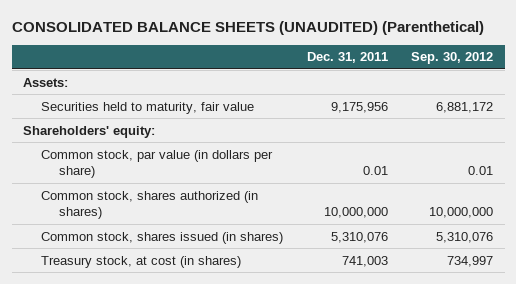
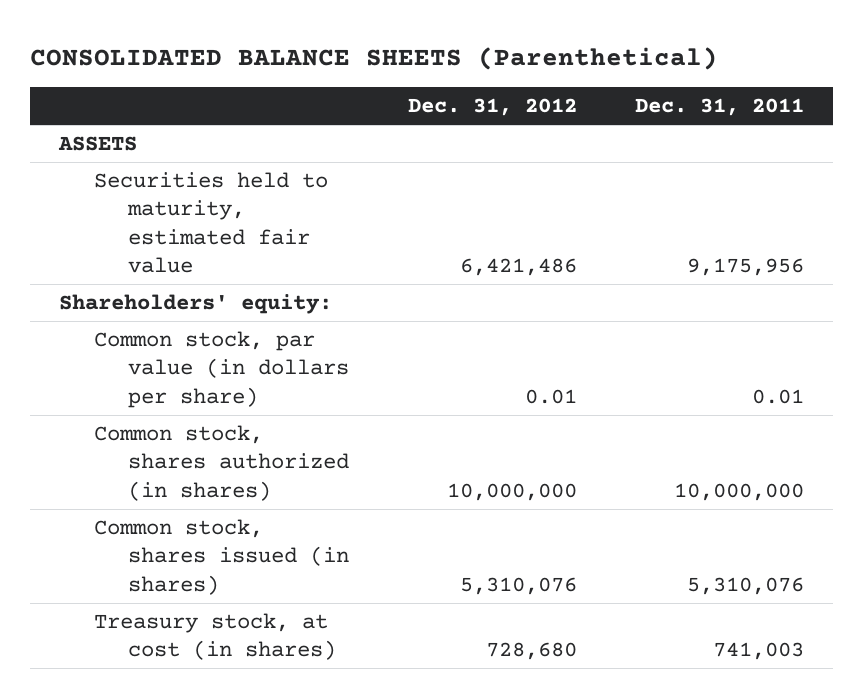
- CONSOLIDATED BALANCE SHEETS (UNAUDITED) (Parenthetical)
+ CONSOLIDATED BALANCE SHEETS (Parenthetical)
- | Dec. 31, 2011 | Sep. 30, 2012
+ | Dec. 31, 2012 | Dec. 31, 2011
- Assets:
- Securities held to maturity, fair value | 9,175,956 | 6,881,172
+ ASSETS
+ Securities held to maturity, estimated fair value | 6,421,486 | 9,175,956

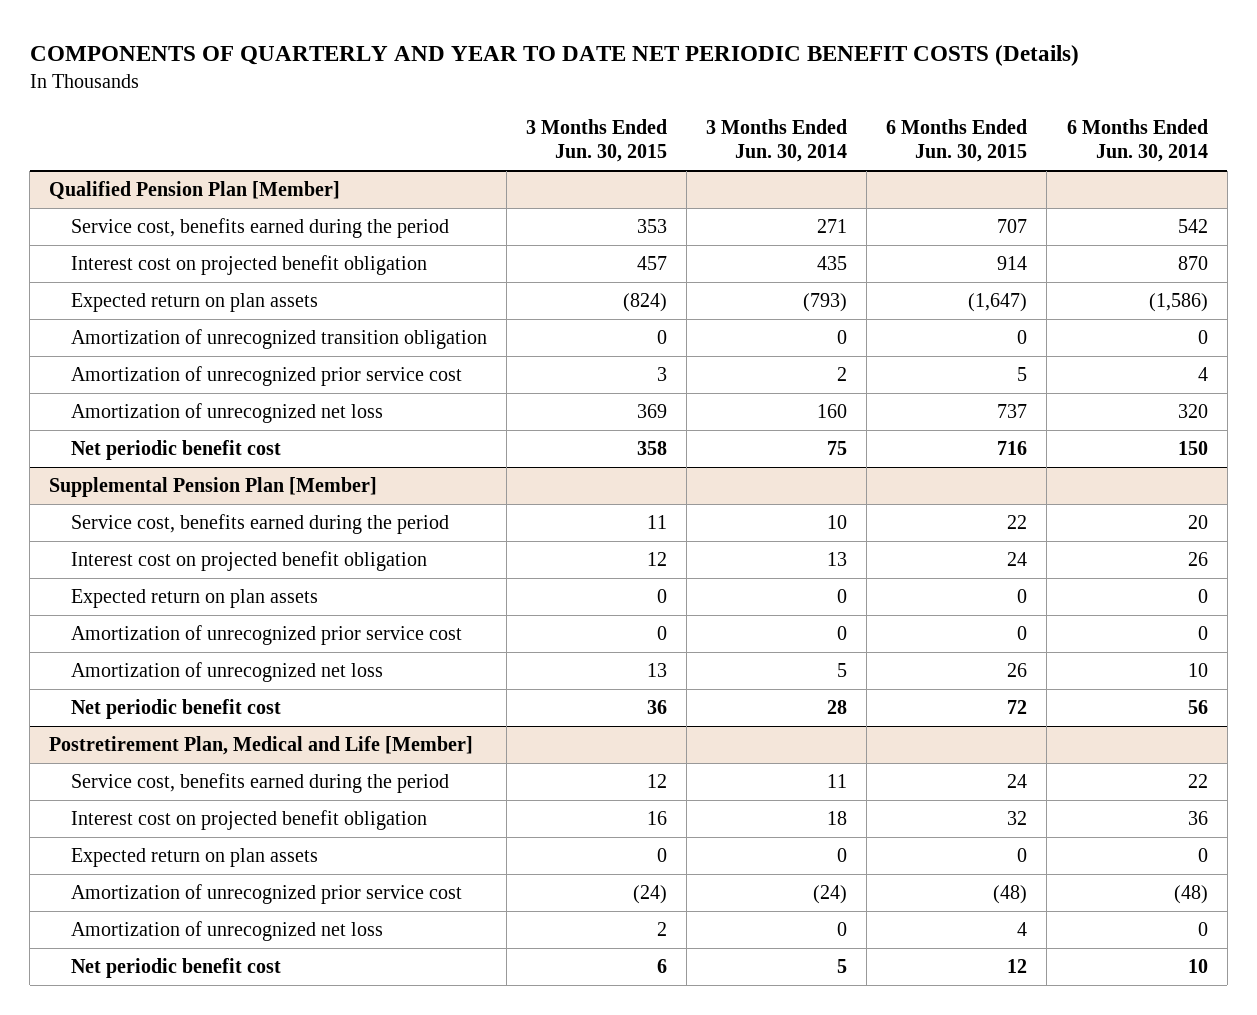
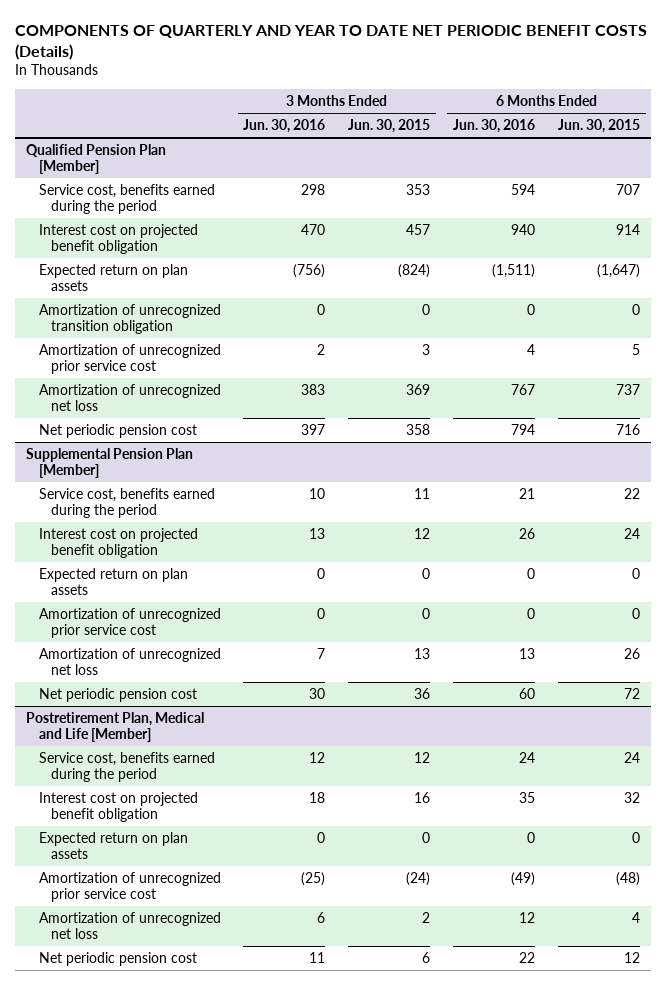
- | 3 Months Ended Jun. 30, 2015 | 3 Months Ended Jun. 30, 2014 | 6 Months Ended Jun. 30, 2015 | 6 Months Ended Jun. 30, 2014
+ | 3 Months Ended Jun. 30, 2016 | 3 Months Ended Jun. 30, 2015 | 6 Months Ended Jun. 30, 2016 | 6 Months Ended Jun. 30, 2015
@ Qualified Pension Plan [Member]
- Net periodic benefit cost | 358 | 75 | 716 | 150
+ Net periodic pension cost | 397 | 358 | 794 | 716
@ Supplemental Pension Plan [Member]
- Net periodic benefit cost | 36 | 28 | 72 | 56
+ Net periodic pension cost | 30 | 36 | 60 | 72
@ Postretirement Plan, Medical and Life [Member]
- Net periodic benefit cost | 6 | 5 | 12 | 10
+ Net periodic pension cost | 11 | 6 | 22 | 12

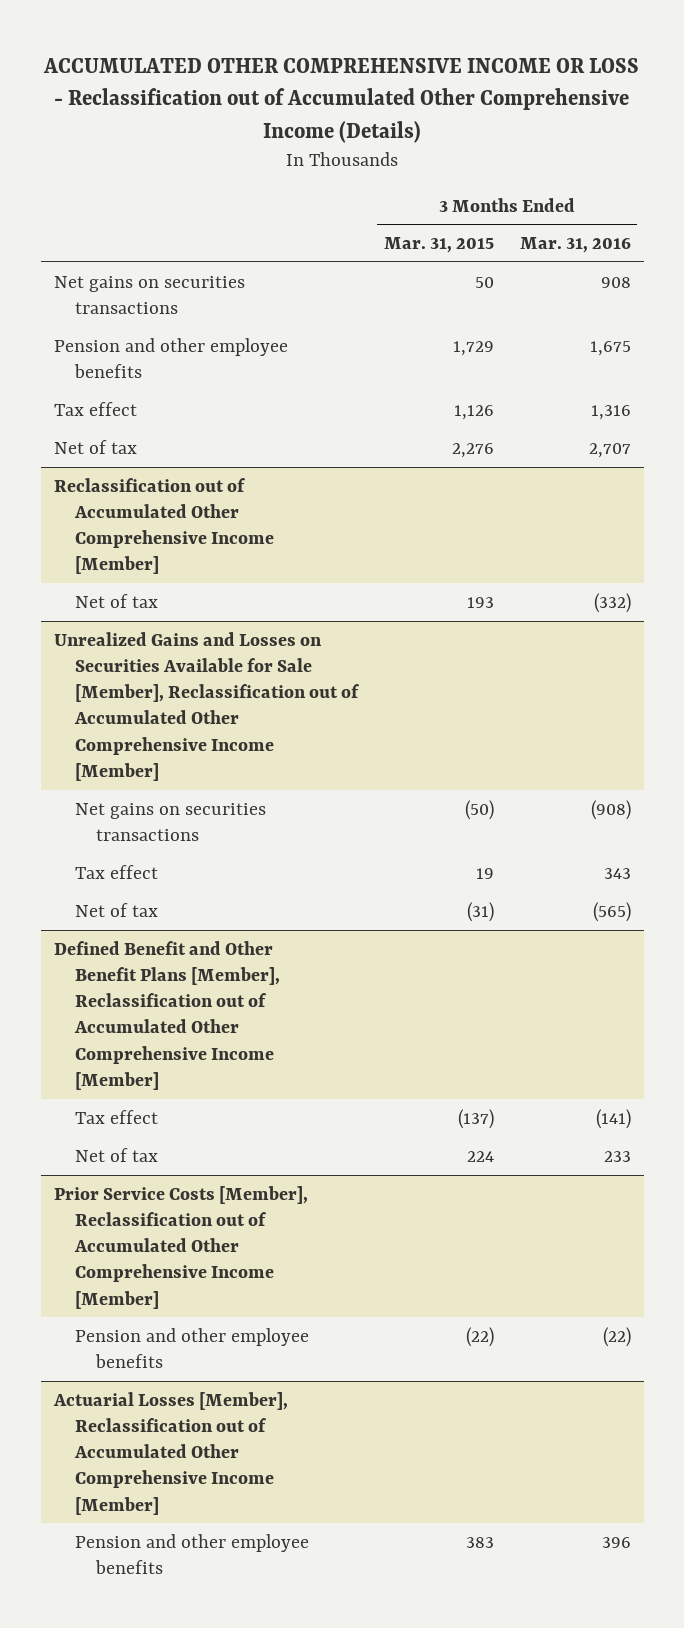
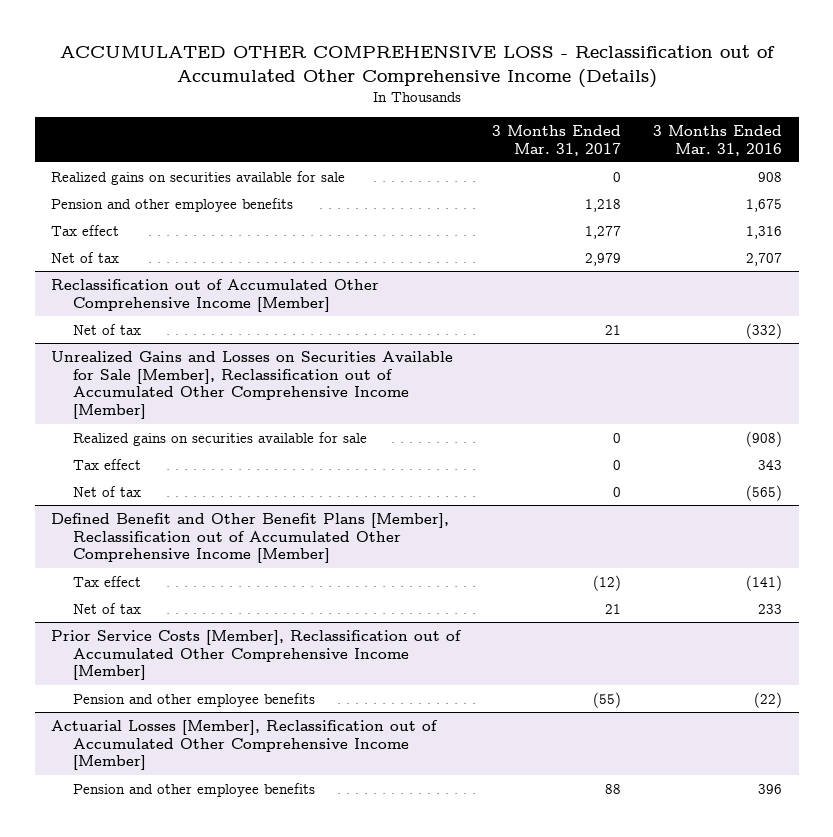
- ACCUMULATED OTHER COMPREHENSIVE INCOME OR LOSS - Reclassification out of Accumulated Other Comprehensive Income (Details)
+ ACCUMULATED OTHER COMPREHENSIVE LOSS - Reclassification out of Accumulated Other Comprehensive Income (Details)
- | 3 Months Ended Mar. 31, 2015 | 3 Months Ended Mar. 31, 2016
+ | 3 Months Ended Mar. 31, 2017 | 3 Months Ended Mar. 31, 2016
- Net gains on securities transactions | 50 | 908
+ Realized gains on securities available for sale | 0 | 908
@ Unrealized Gains and Losses on Securities Available for Sale [Member], Reclassification out of Accumulated Other Comprehensive Income [Member]
- Net gains on securities transactions | (50) | (908)
+ Realized gains on securities available for sale | 0 | (908)

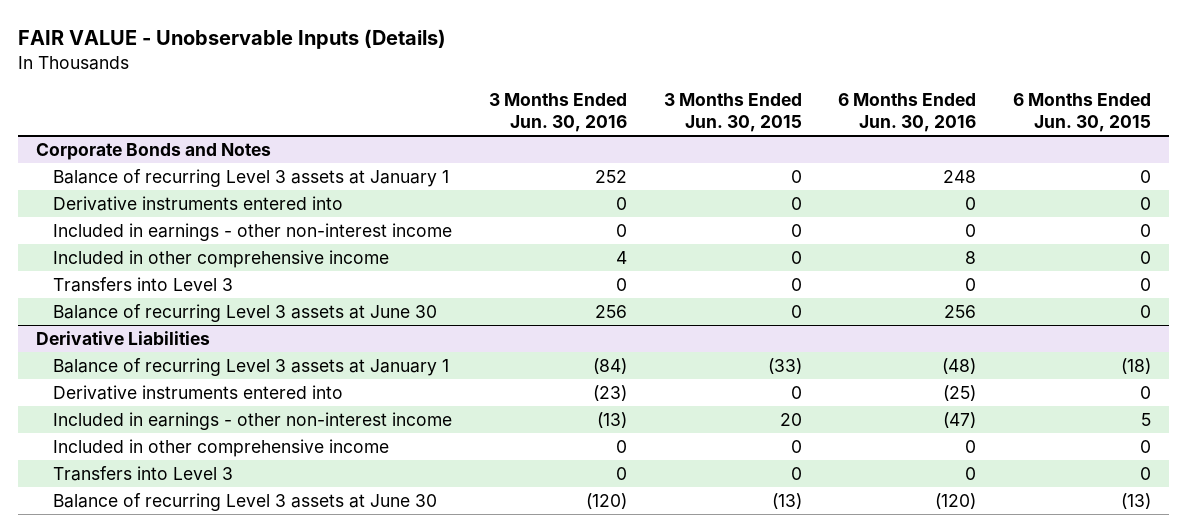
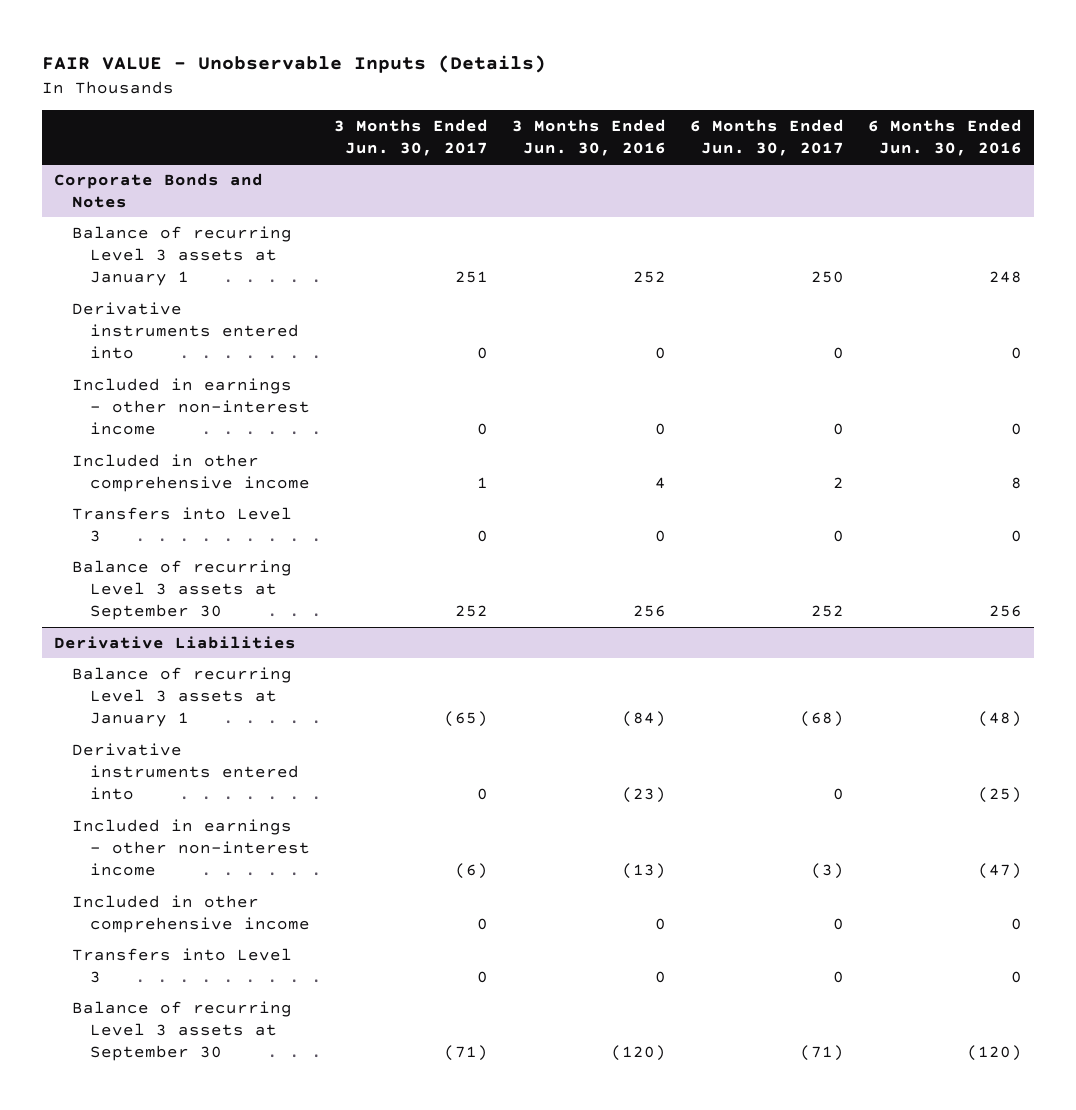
- | 3 Months Ended Jun. 30, 2016 | 3 Months Ended Jun. 30, 2015 | 6 Months Ended Jun. 30, 2016 | 6 Months Ended Jun. 30, 2015
+ | 3 Months Ended Jun. 30, 2017 | 3 Months Ended Jun. 30, 2016 | 6 Months Ended Jun. 30, 2017 | 6 Months Ended Jun. 30, 2016
@ Corporate Bonds and Notes
- Balance of recurring Level 3 assets at June 30 | 256 | 0 | 256 | 0
+ Balance of recurring Level 3 assets at September 30 | 252 | 256 | 252 | 256
@ Derivative Liabilities
- Balance of recurring Level 3 assets at June 30 | (120) | (13) | (120) | (13)
+ Balance of recurring Level 3 assets at September 30 | (71) | (120) | (71) | (120)

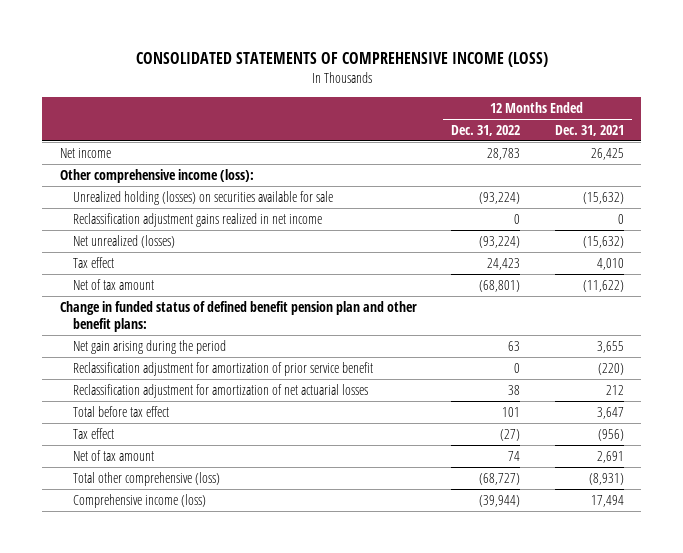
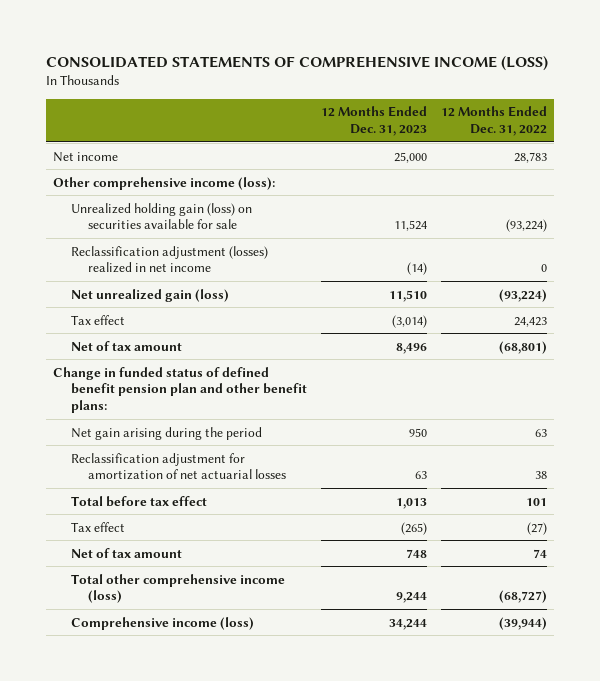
- | 12 Months Ended Dec. 31, 2022 | 12 Months Ended Dec. 31, 2021
+ | 12 Months Ended Dec. 31, 2023 | 12 Months Ended Dec. 31, 2022
- Unrealized holding (losses) on securities available for sale | (93,224) | (15,632)
- Reclassification adjustment gains realized in net income | 0 | 0
- Net unrealized (losses) | (93,224) | (15,632)
+ Unrealized holding gain (loss) on securities available for sale | 11,524 | (93,224)
+ Reclassification adjustment (losses) realized in net income | (14) | 0
+ Net unrealized gain (loss) | 11,510 | (93,224)
- Reclassification adjustment for amortization of prior service benefit | 0 | (220)
- Total other comprehensive (loss) | (68,727) | (8,931)
+ Total other comprehensive income (loss) | 9,244 | (68,727)

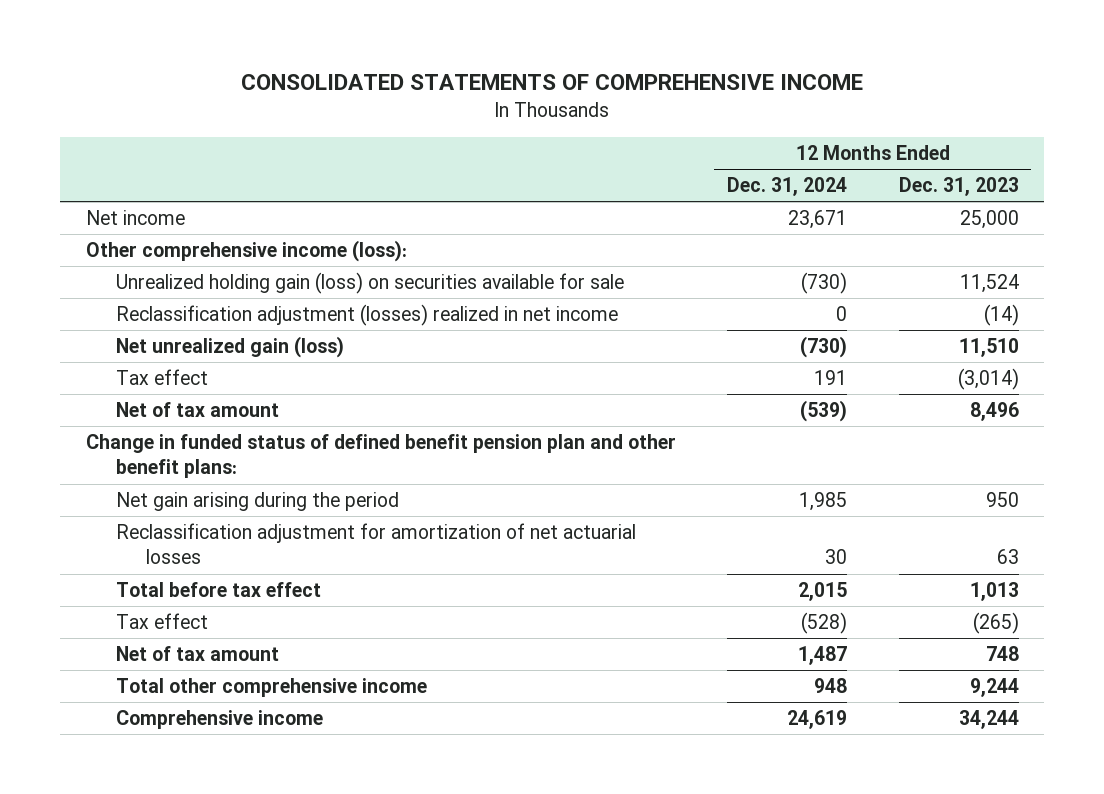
- CONSOLIDATED STATEMENTS OF COMPREHENSIVE INCOME (LOSS)
+ CONSOLIDATED STATEMENTS OF COMPREHENSIVE INCOME
- | 12 Months Ended Dec. 31, 2023 | 12 Months Ended Dec. 31, 2022
+ | 12 Months Ended Dec. 31, 2024 | 12 Months Ended Dec. 31, 2023
- Total other comprehensive income (loss) | 9,244 | (68,727)
- Comprehensive income (loss) | 34,244 | (39,944)
+ Total other comprehensive income | 948 | 9,244
+ Comprehensive income | 24,619 | 34,244

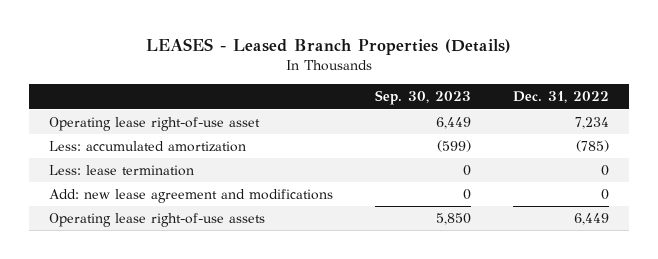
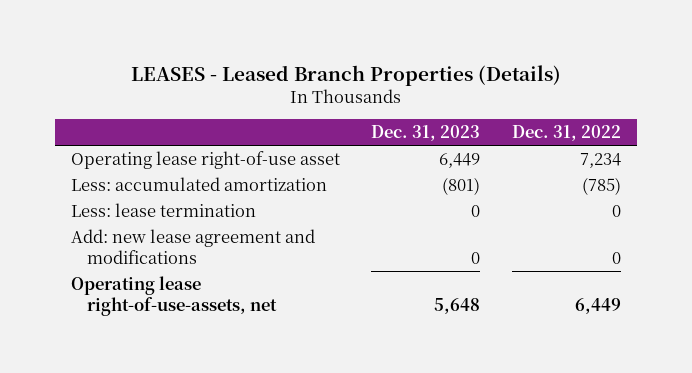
- | Sep. 30, 2023 | Dec. 31, 2022
+ | Dec. 31, 2023 | Dec. 31, 2022
- Operating lease right-of-use assets | 5,850 | 6,449
+ Operating lease right-of-use-assets, net | 5,648 | 6,449

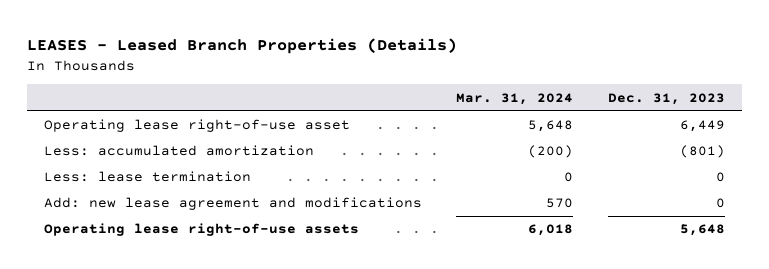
- | Dec. 31, 2023 | Dec. 31, 2022
+ | Mar. 31, 2024 | Dec. 31, 2023
- Operating lease right-of-use-assets, net | 5,648 | 6,449
+ Operating lease right-of-use assets | 6,018 | 5,648

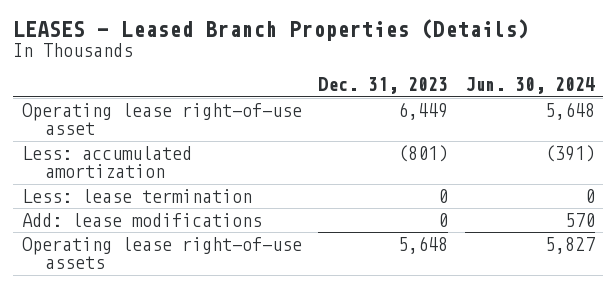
- | Mar. 31, 2024 | Dec. 31, 2023
+ | Dec. 31, 2023 | Jun. 30, 2024
- Add: new lease agreement and modifications | 570 | 0
+ Add: lease modifications | 0 | 570

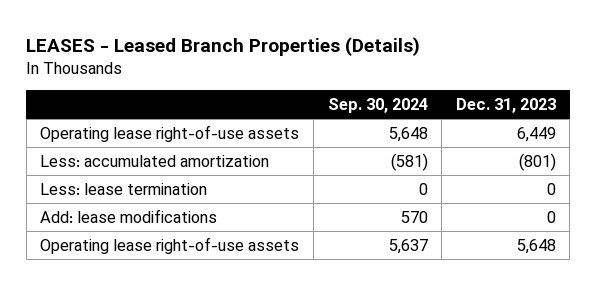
- | Dec. 31, 2023 | Jun. 30, 2024
+ | Sep. 30, 2024 | Dec. 31, 2023
- Operating lease right-of-use asset | 6,449 | 5,648
+ Operating lease right-of-use assets | 5,648 | 6,449

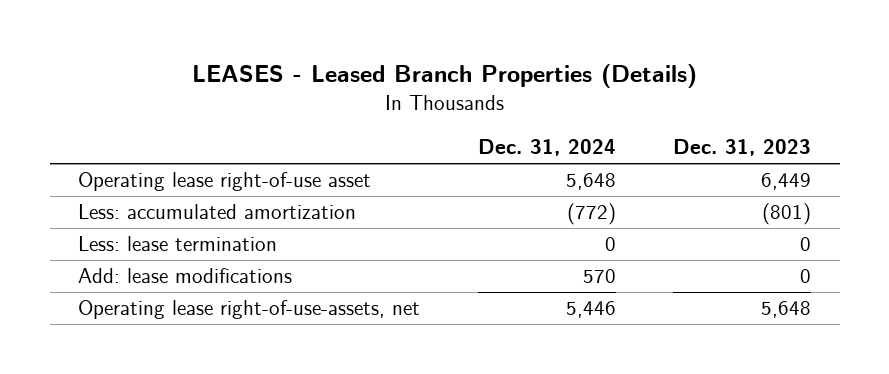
- | Sep. 30, 2024 | Dec. 31, 2023
+ | Dec. 31, 2024 | Dec. 31, 2023
- Operating lease right-of-use assets | 5,648 | 6,449
+ Operating lease right-of-use asset | 5,648 | 6,449
- Operating lease right-of-use assets | 5,637 | 5,648
+ Operating lease right-of-use-assets, net | 5,446 | 5,648

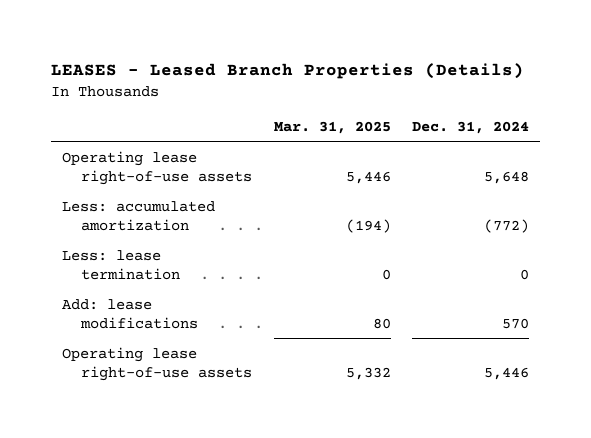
- | Dec. 31, 2024 | Dec. 31, 2023
+ | Mar. 31, 2025 | Dec. 31, 2024
- Operating lease right-of-use asset | 5,648 | 6,449
+ Operating lease right-of-use assets | 5,446 | 5,648
- Operating lease right-of-use-assets, net | 5,446 | 5,648
+ Operating lease right-of-use assets | 5,332 | 5,446

